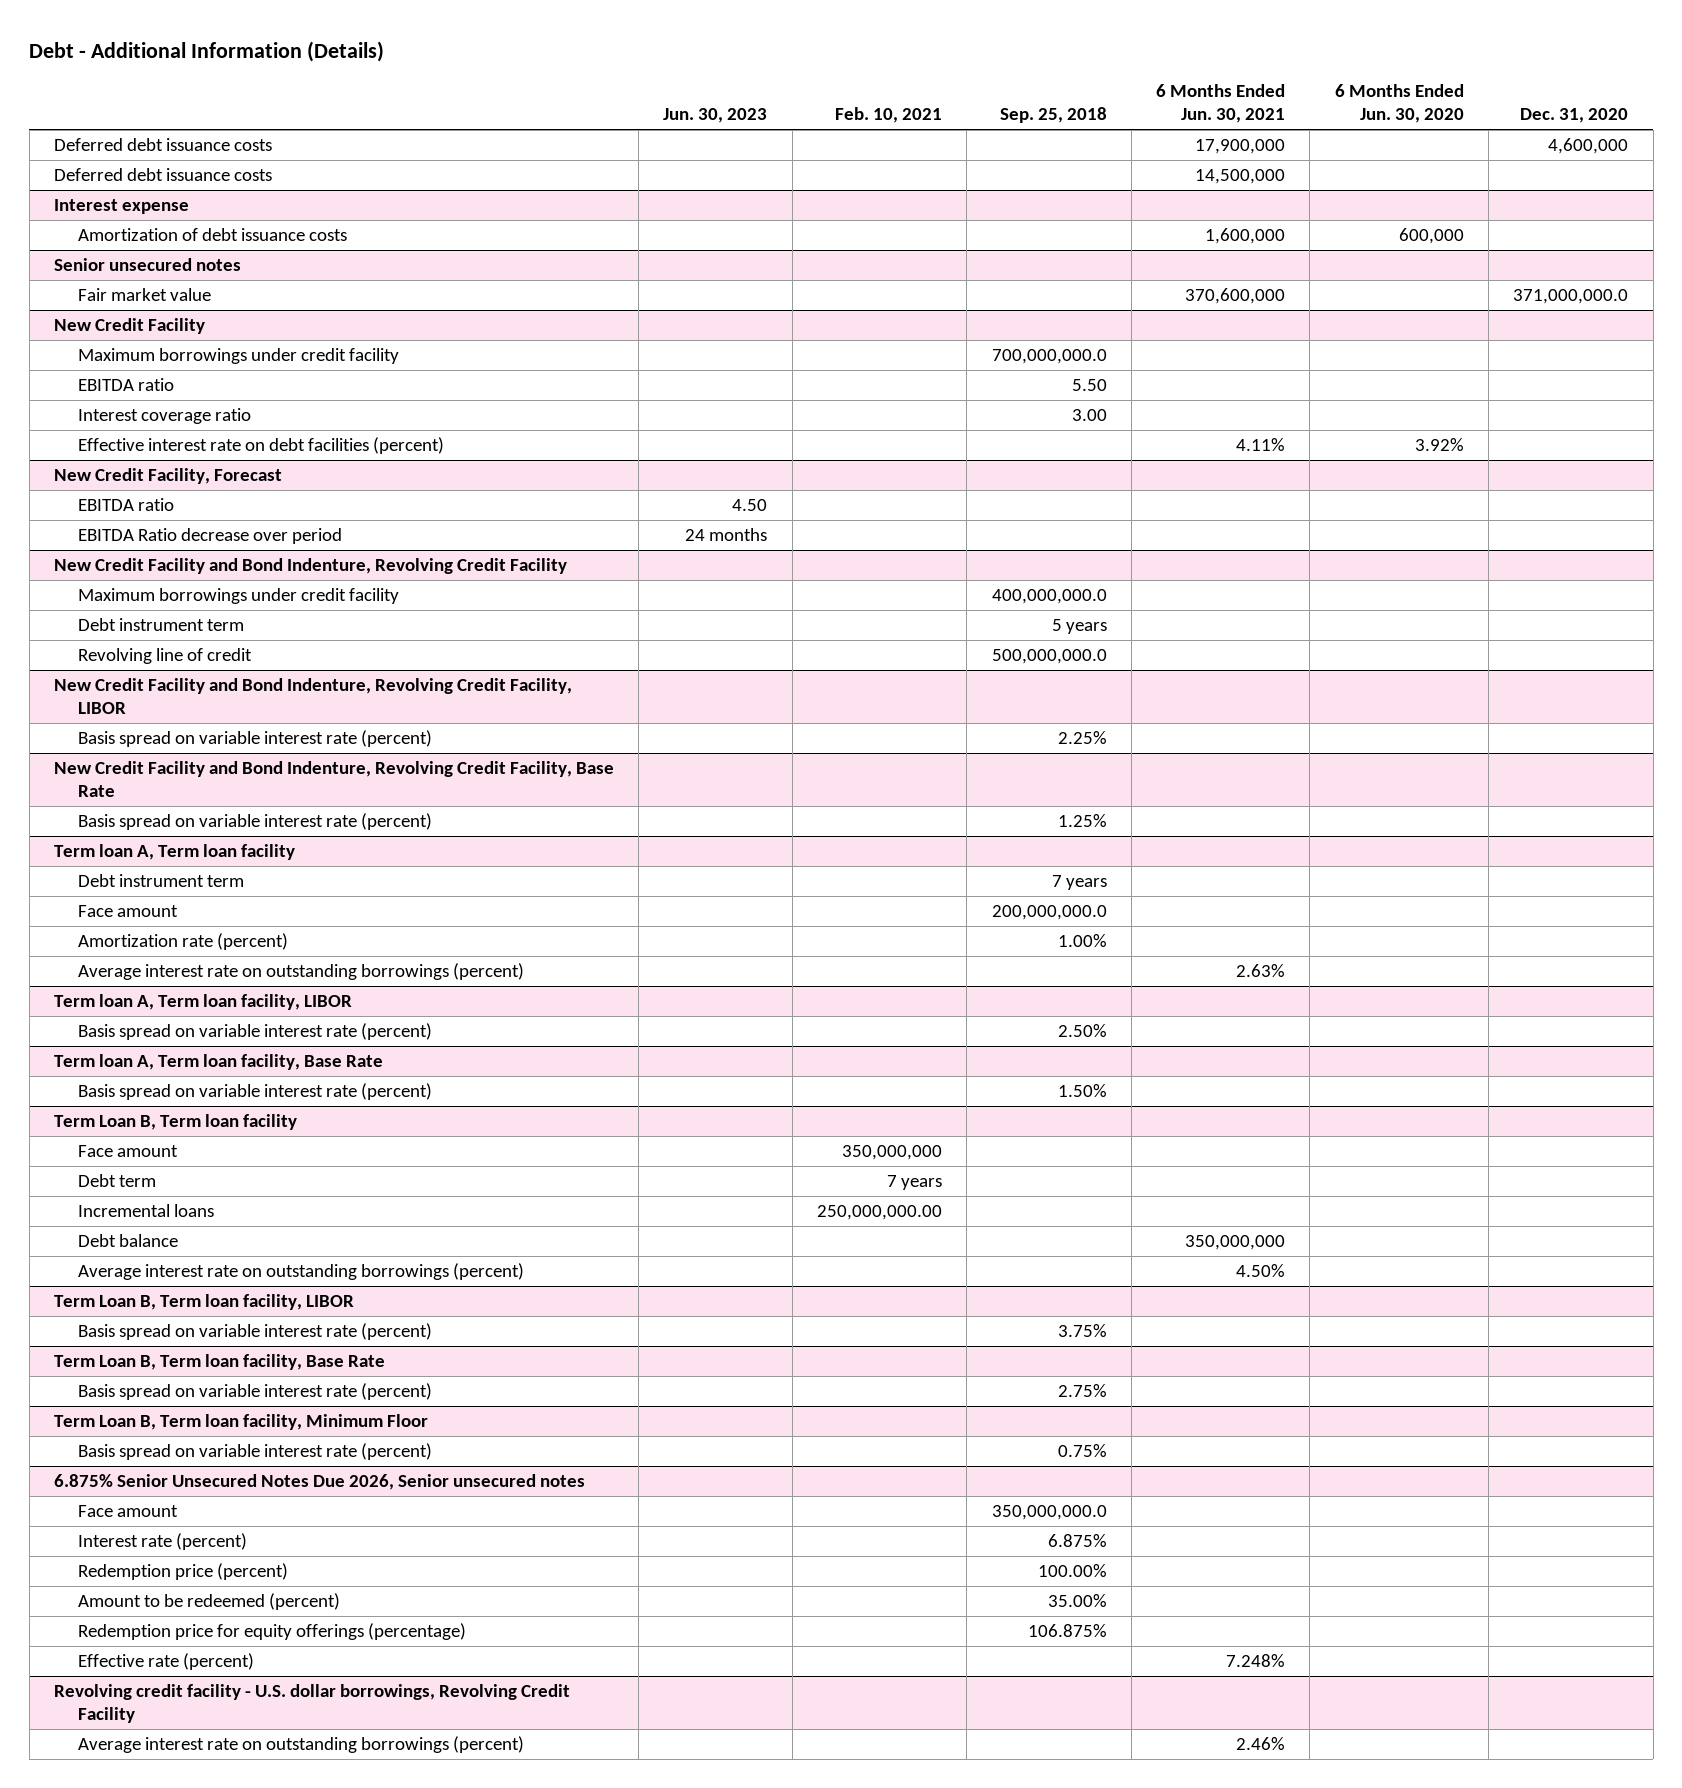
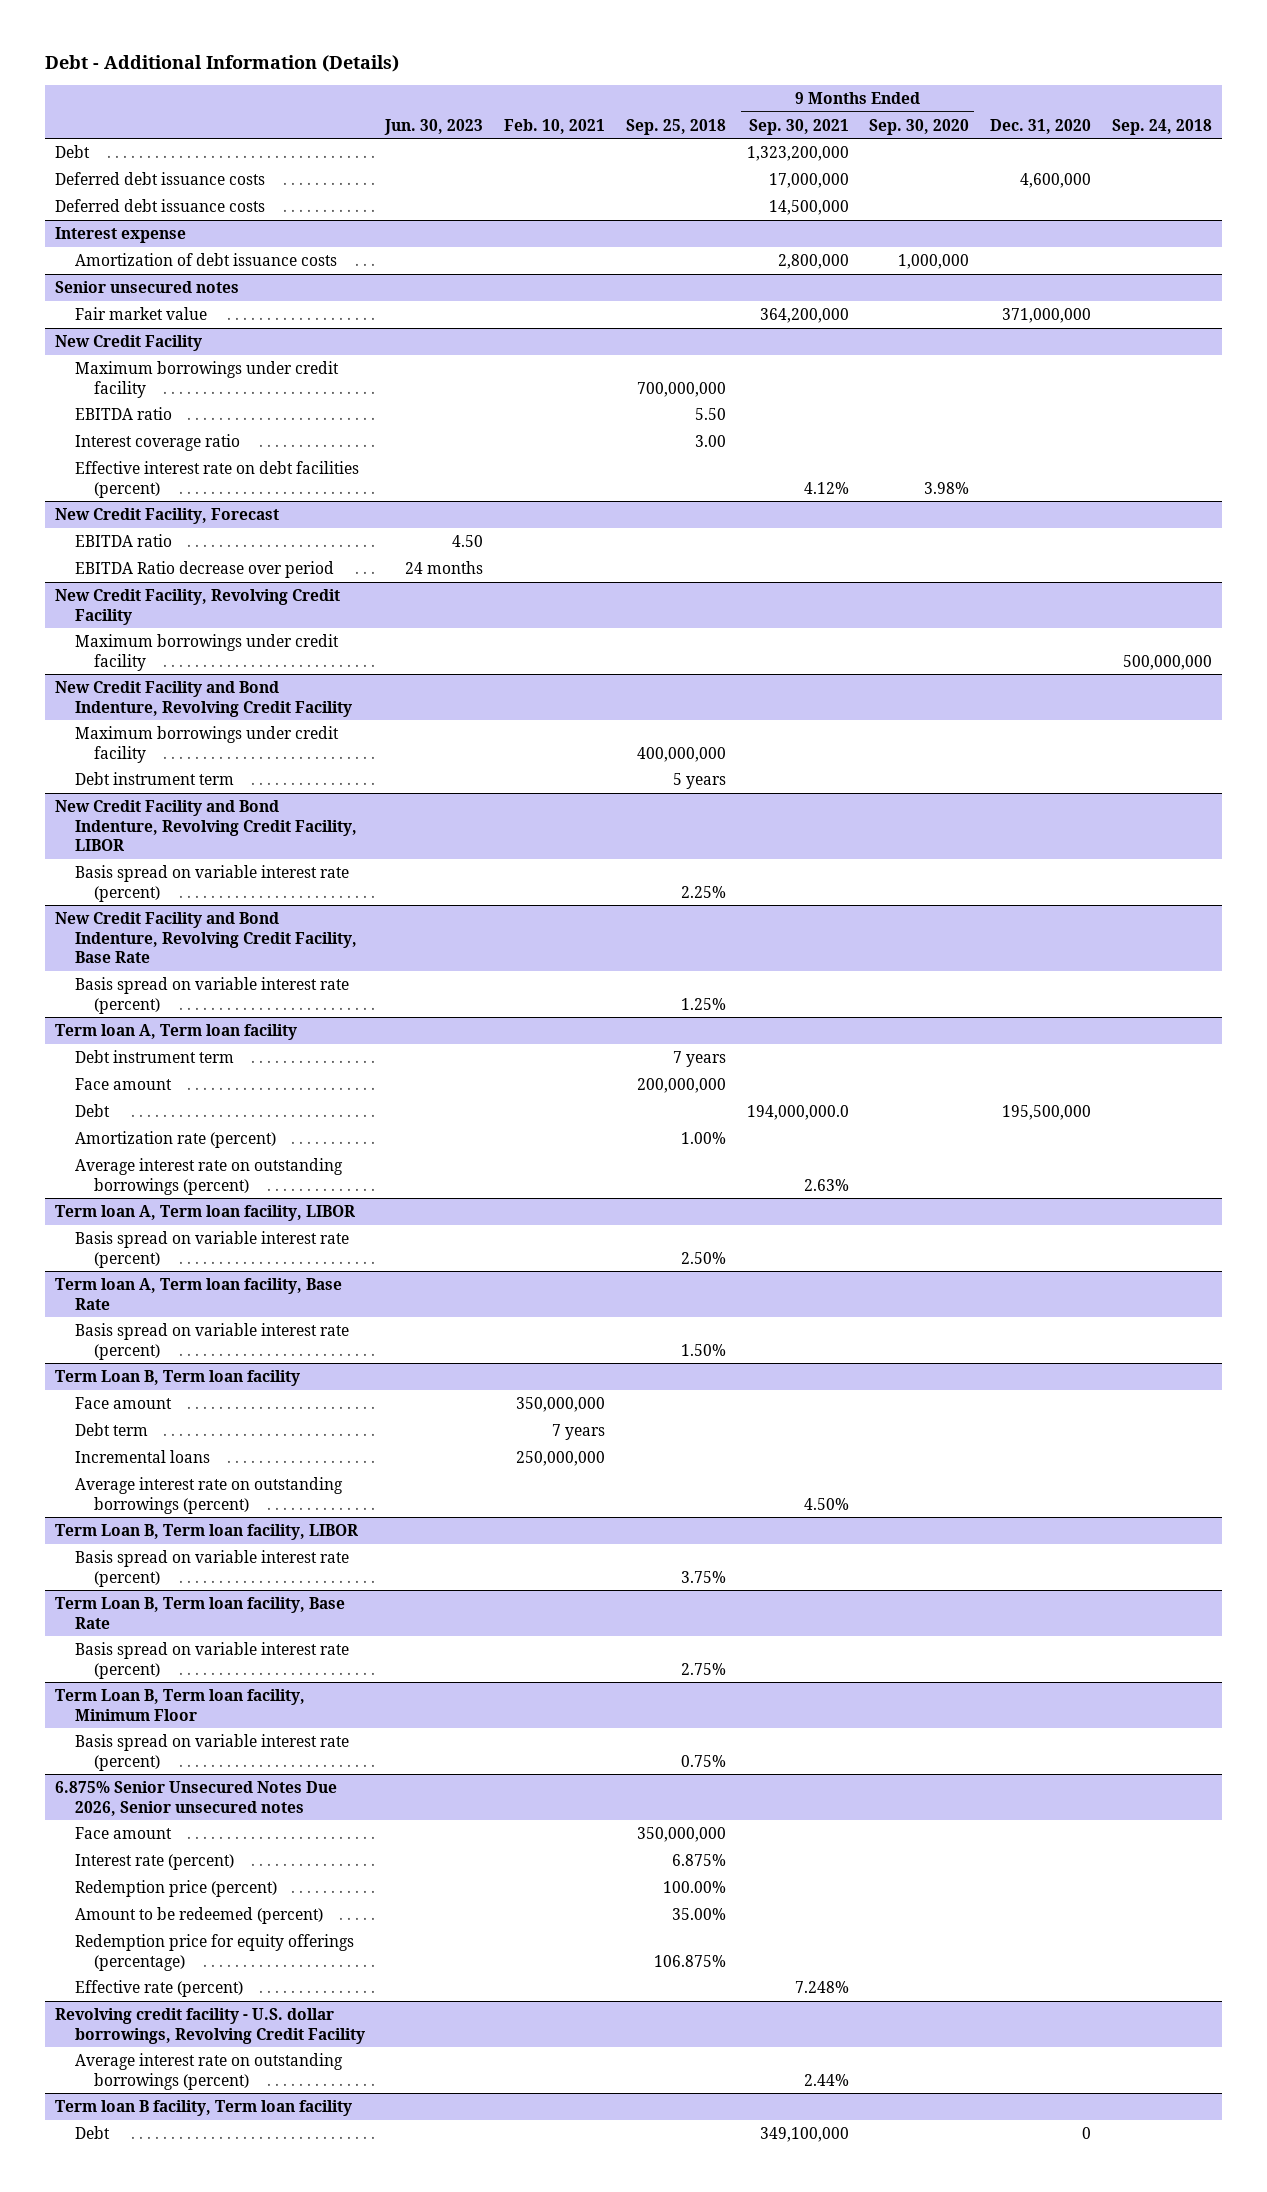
- | Jun. 30, 2023 | Feb. 10, 2021 | Sep. 25, 2018 | 6 Months Ended Jun. 30, 2021 | 6 Months Ended Jun. 30, 2020 | Dec. 31, 2020
+ | Jun. 30, 2023 | Feb. 10, 2021 | Sep. 25, 2018 | 9 Months Ended Sep. 30, 2021 | 9 Months Ended Sep. 30, 2020 | Dec. 31, 2020 | Sep. 24, 2018
+ Debt | | | | 1,323,200,000 | | |
@ Senior unsecured notes
- Fair market value | | | | 370,600,000 | | 371,000,000.0
+ Fair market value | | | | 364,200,000 | | 371,000,000 |
@ New Credit Facility
- Maximum borrowings under credit facility | | | 700,000,000.0 | | |
+ Maximum borrowings under credit facility | | | 700,000,000 | | | |
+ New Credit Facility, Revolving Credit Facility
+ Maximum borrowings under credit facility | | | | | | | 500,000,000
@ New Credit Facility and Bond Indenture, Revolving Credit Facility
- Maximum borrowings under credit facility | | | 400,000,000.0 | | |
+ Maximum borrowings under credit facility | | | 400,000,000 | | | |
- Revolving line of credit | | | 500,000,000.0 | | |
@ Term loan A, Term loan facility
- Face amount | | | 200,000,000.0 | | |
+ Face amount | | | 200,000,000 | | | |
+ Debt | | | | 194,000,000.0 | | 195,500,000 |
@ Term Loan B, Term loan facility
- Incremental loans | | 250,000,000.00 | | | |
- Debt balance | | | | 350,000,000 | |
+ Incremental loans | | 250,000,000 | | | | |
@ 6.875% Senior Unsecured Notes Due 2026, Senior unsecured notes
- Face amount | | | 350,000,000.0 | | |
+ Face amount | | | 350,000,000 | | | |
+ Term loan B facility, Term loan facility
+ Debt | | | | 349,100,000 | | 0 |

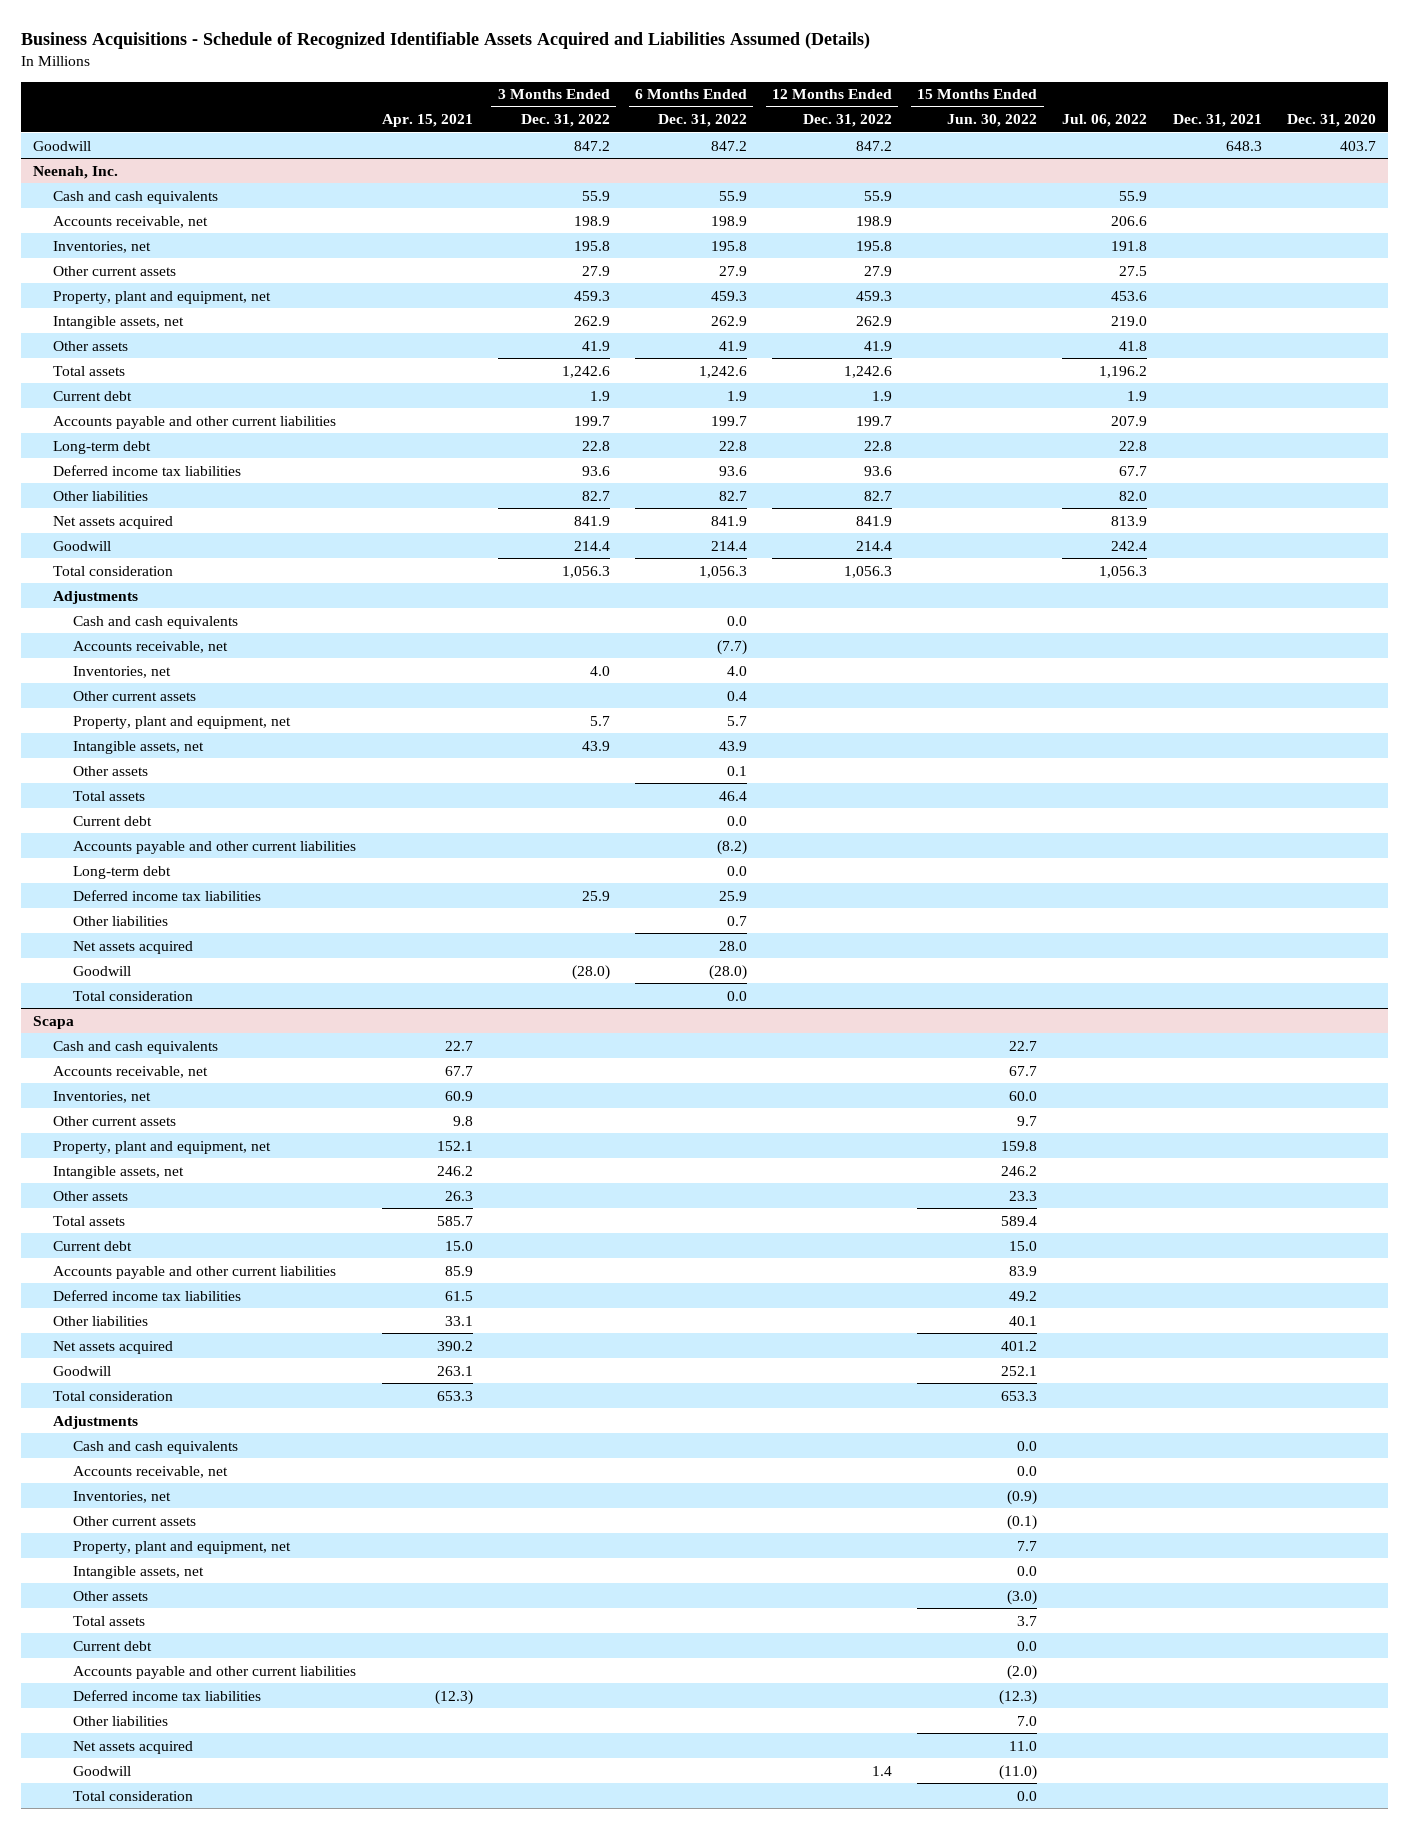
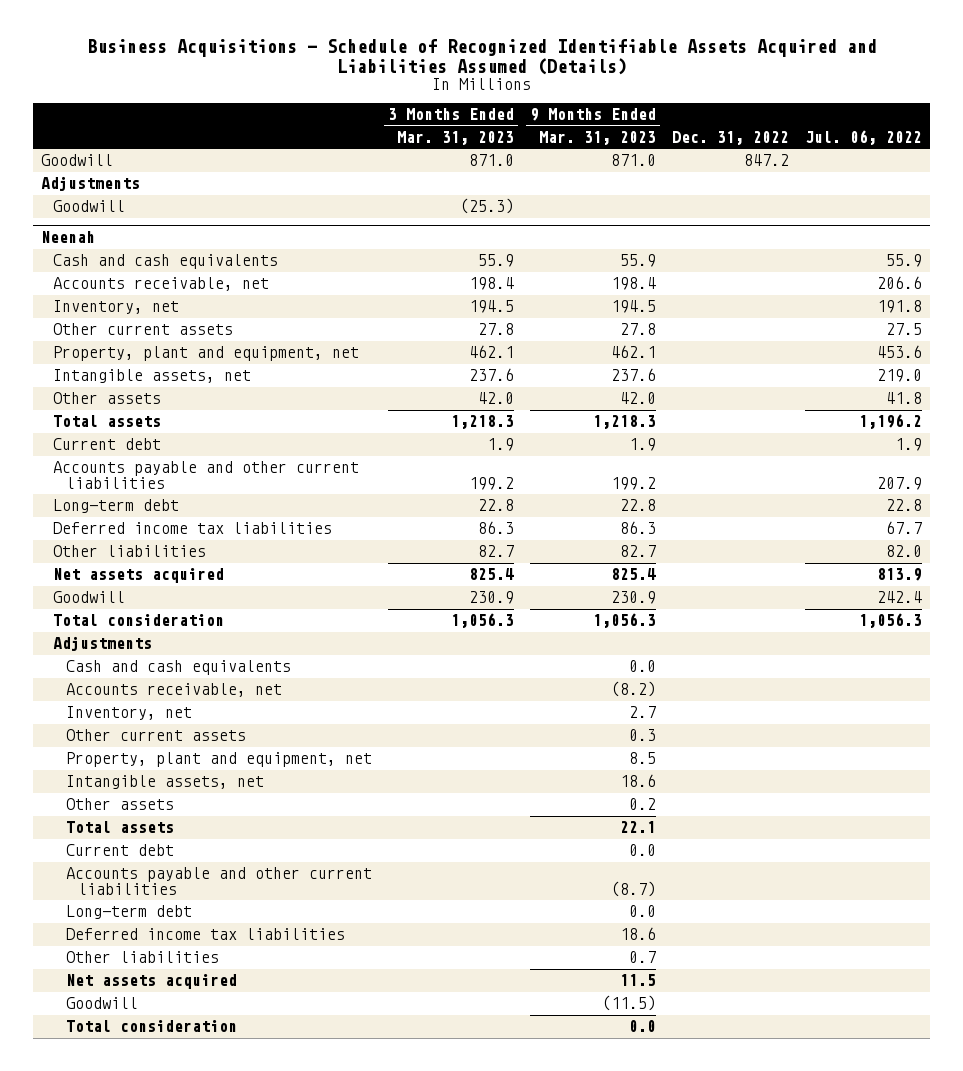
- | Apr. 15, 2021 | 3 Months Ended Dec. 31, 2022 | 6 Months Ended Dec. 31, 2022 | 12 Months Ended Dec. 31, 2022 | 15 Months Ended Jun. 30, 2022 | Jul. 06, 2022 | Dec. 31, 2021 | Dec. 31, 2020
+ | 3 Months Ended Mar. 31, 2023 | 9 Months Ended Mar. 31, 2023 | Dec. 31, 2022 | Jul. 06, 2022
- Neenah, Inc.
+ Adjustments
+ Goodwill | (25.3) | | |
+ Neenah
- Inventories, net | | 195.8 | 195.8 | 195.8 | | 191.8 | |
+ Inventory, net | 194.5 | 194.5 | | 191.8
- Inventories, net | | 4.0 | 4.0 | | | | |
+ Inventory, net | | 2.7 | |
- Scapa
- Cash and cash equivalents | 22.7 | | | | 22.7 | | |
- Accounts receivable, net | 67.7 | | | | 67.7 | | |
- Inventories, net | 60.9 | | | | 60.0 | | |
- Other current assets | 9.8 | | | | 9.7 | | |
- Property, plant and equipment, net | 152.1 | | | | 159.8 | | |
- Intangible assets, net | 246.2 | | | | 246.2 | | |
- Other assets | 26.3 | | | | 23.3 | | |
- Total assets | 585.7 | | | | 589.4 | | |
- Current debt | 15.0 | | | | 15.0 | | |
- Accounts payable and other current liabilities | 85.9 | | | | 83.9 | | |
- Deferred income tax liabilities | 61.5 | | | | 49.2 | | |
- Other liabilities | 33.1 | | | | 40.1 | | |
- Net assets acquired | 390.2 | | | | 401.2 | | |
- Goodwill | 263.1 | | | | 252.1 | | |
- Total consideration | 653.3 | | | | 653.3 | | |
- Adjustments
- Cash and cash equivalents | | | | | 0.0 | | |
- Accounts receivable, net | | | | | 0.0 | | |
- Inventories, net | | | | | (0.9) | | |
- Other current assets | | | | | (0.1) | | |
- Property, plant and equipment, net | | | | | 7.7 | | |
- Intangible assets, net | | | | | 0.0 | | |
- Other assets | | | | | (3.0) | | |
- Total assets | | | | | 3.7 | | |
- Current debt | | | | | 0.0 | | |
- Accounts payable and other current liabilities | | | | | (2.0) | | |
- Deferred income tax liabilities | (12.3) | | | | (12.3) | | |
- Other liabilities | | | | | 7.0 | | |
- Net assets acquired | | | | | 11.0 | | |
- Goodwill | | | | 1.4 | (11.0) | | |
- Total consideration | | | | | 0.0 | | |

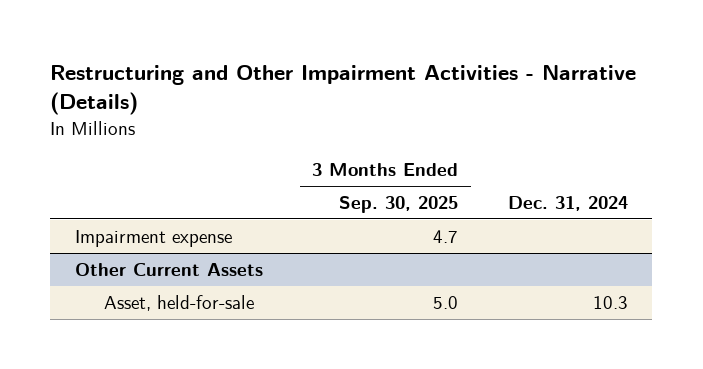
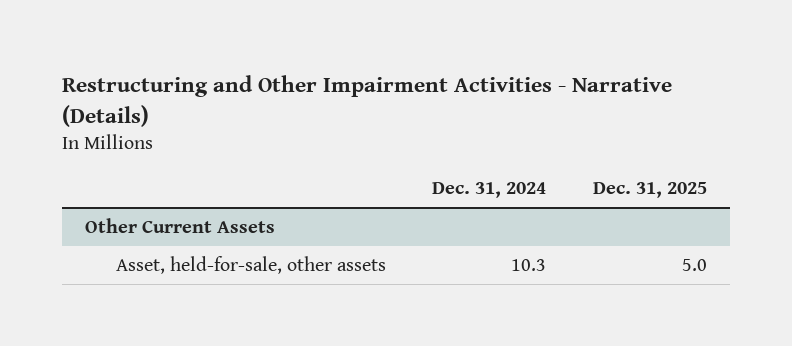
- | 3 Months Ended Sep. 30, 2025 | Dec. 31, 2024
+ | Dec. 31, 2024 | Dec. 31, 2025
- Impairment expense | 4.7 |
@ Other Current Assets
- Asset, held-for-sale | 5.0 | 10.3
+ Asset, held-for-sale, other assets | 10.3 | 5.0

